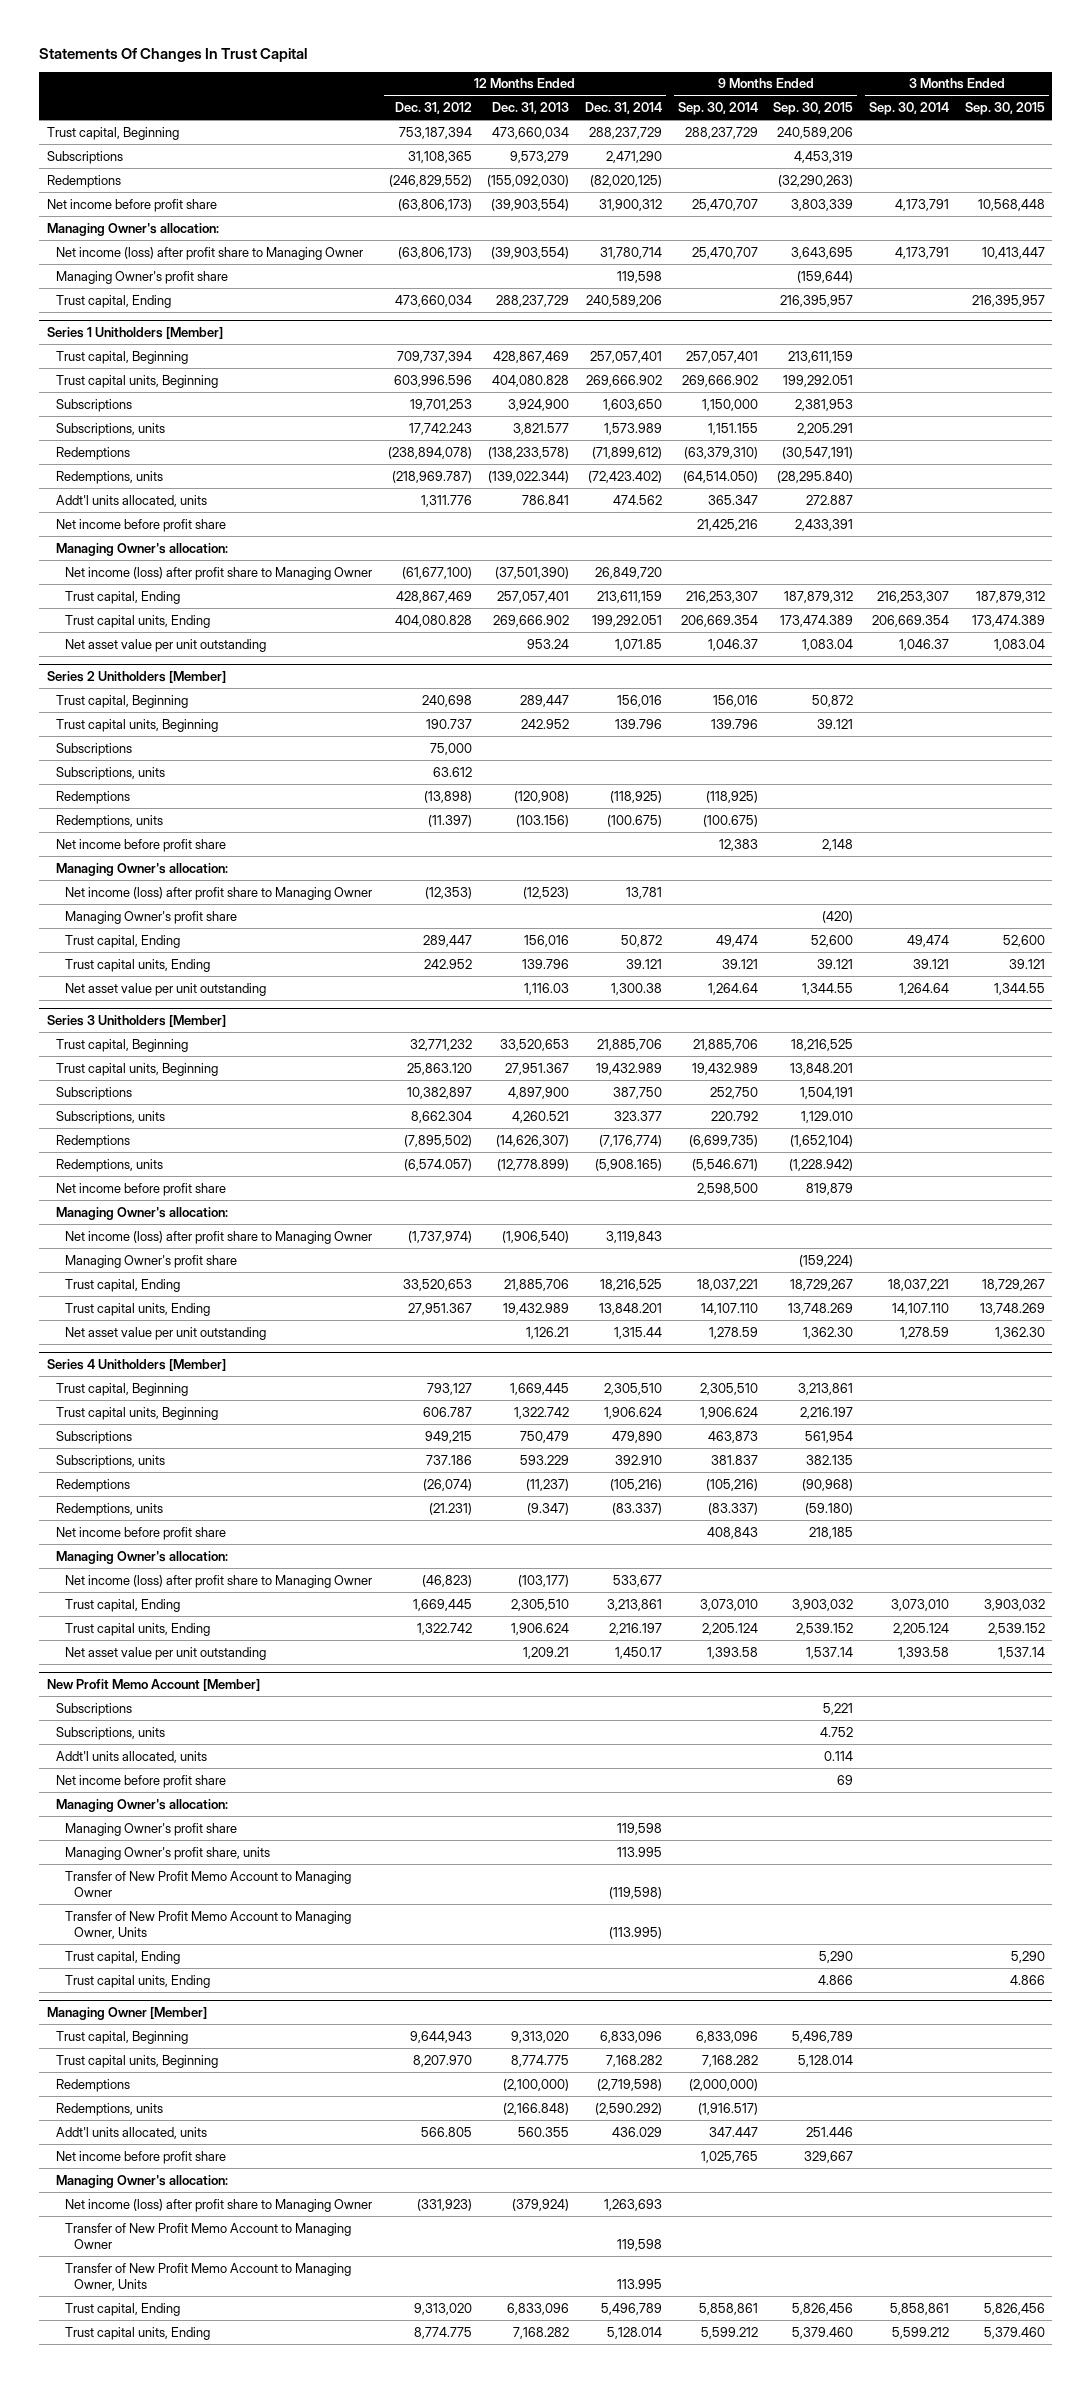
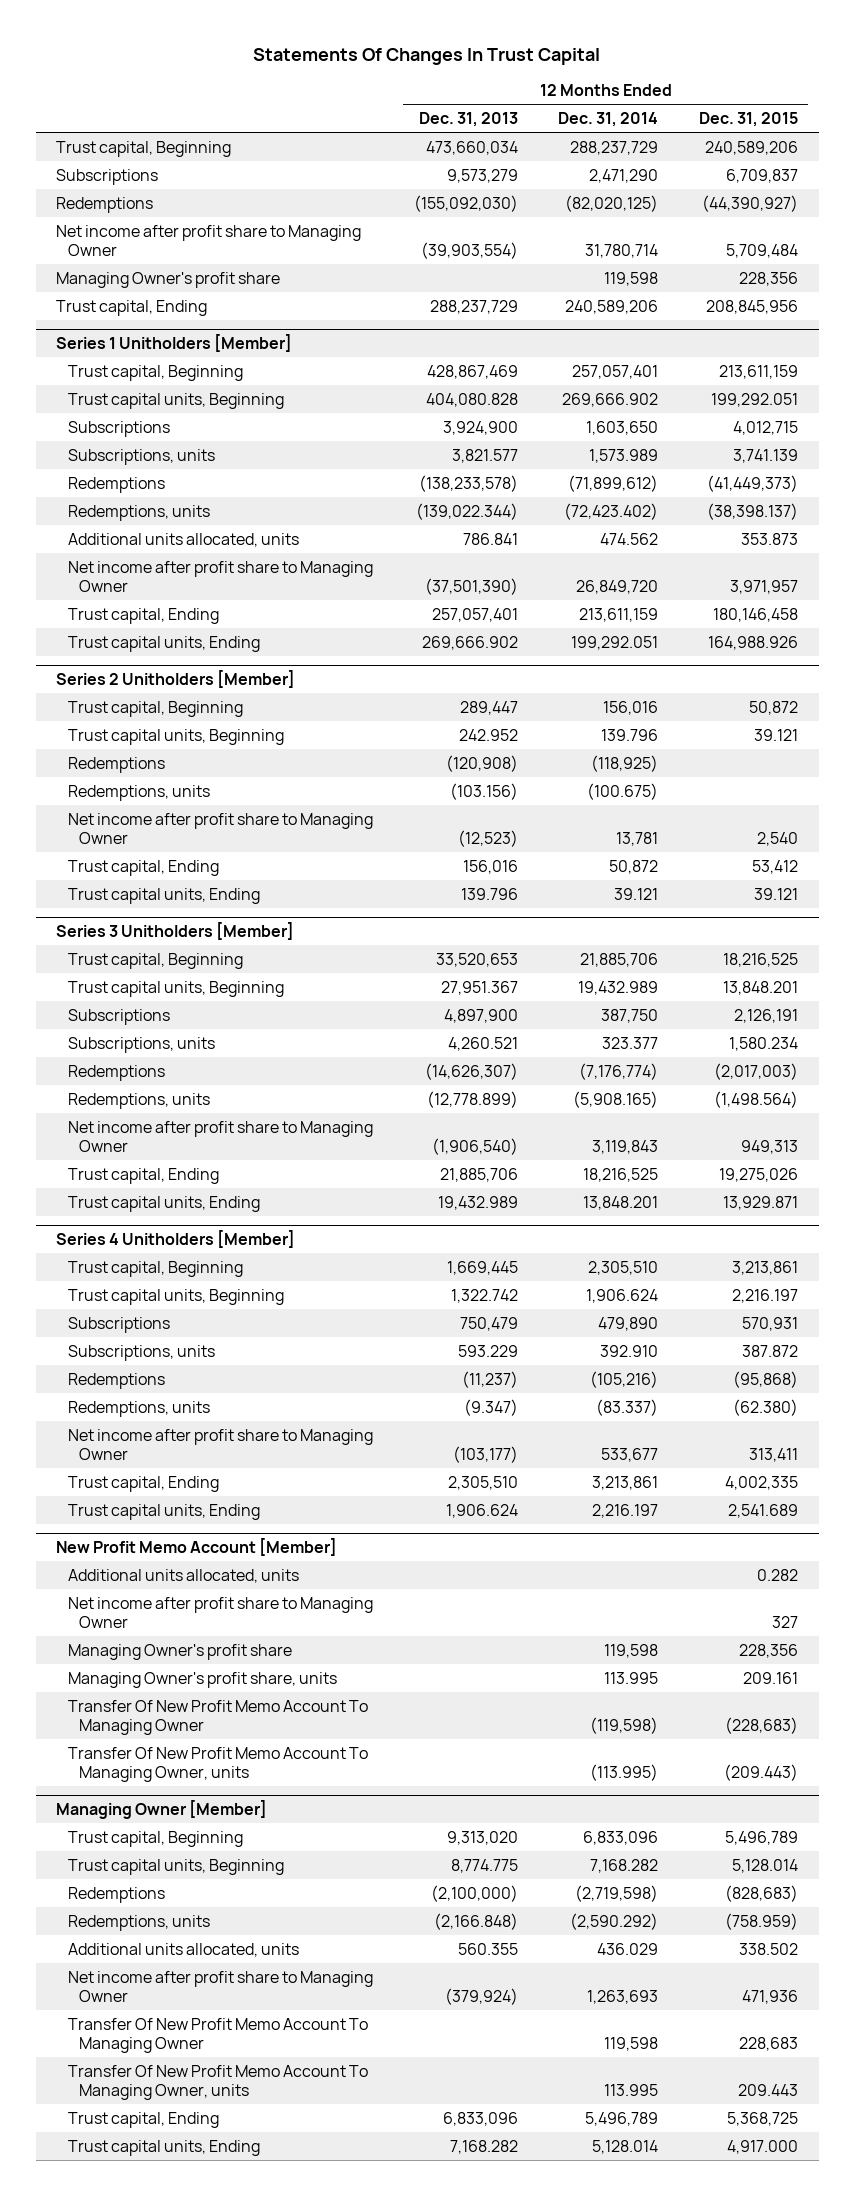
- | 12 Months Ended Dec. 31, 2012 | 12 Months Ended Dec. 31, 2013 | 12 Months Ended Dec. 31, 2014 | 9 Months Ended Sep. 30, 2014 | 9 Months Ended Sep. 30, 2015 | 3 Months Ended Sep. 30, 2014 | 3 Months Ended Sep. 30, 2015
+ | 12 Months Ended Dec. 31, 2013 | 12 Months Ended Dec. 31, 2014 | 12 Months Ended Dec. 31, 2015
- Net income before profit share | (63,806,173) | (39,903,554) | 31,900,312 | 25,470,707 | 3,803,339 | 4,173,791 | 10,568,448
- Managing Owner's allocation:
- Net income (loss) after profit share to Managing Owner | (63,806,173) | (39,903,554) | 31,780,714 | 25,470,707 | 3,643,695 | 4,173,791 | 10,413,447
+ Net income after profit share to Managing Owner | (39,903,554) | 31,780,714 | 5,709,484
@ Series 1 Unitholders [Member]
- Addt'l units allocated, units | 1,311.776 | 786.841 | 474.562 | 365.347 | 272.887 | |
- Net income before profit share | | | | 21,425,216 | 2,433,391 | |
- Managing Owner's allocation:
- Net income (loss) after profit share to Managing Owner | (61,677,100) | (37,501,390) | 26,849,720 | | | |
+ Additional units allocated, units | 786.841 | 474.562 | 353.873
+ Net income after profit share to Managing Owner | (37,501,390) | 26,849,720 | 3,971,957
- Net asset value per unit outstanding | | 953.24 | 1,071.85 | 1,046.37 | 1,083.04 | 1,046.37 | 1,083.04
@ Series 2 Unitholders [Member]
- Subscriptions | 75,000 | | | | | |
- Subscriptions, units | 63.612 | | | | | |
- Net income before profit share | | | | 12,383 | 2,148 | |
- Managing Owner's allocation:
- Net income (loss) after profit share to Managing Owner | (12,353) | (12,523) | 13,781 | | | |
- Managing Owner's profit share | | | | | (420) | |
+ Net income after profit share to Managing Owner | (12,523) | 13,781 | 2,540
- Net asset value per unit outstanding | | 1,116.03 | 1,300.38 | 1,264.64 | 1,344.55 | 1,264.64 | 1,344.55
@ Series 3 Unitholders [Member]
- Net income before profit share | | | | 2,598,500 | 819,879 | |
- Managing Owner's allocation:
- Net income (loss) after profit share to Managing Owner | (1,737,974) | (1,906,540) | 3,119,843 | | | |
- Managing Owner's profit share | | | | | (159,224) | |
+ Net income after profit share to Managing Owner | (1,906,540) | 3,119,843 | 949,313
- Net asset value per unit outstanding | | 1,126.21 | 1,315.44 | 1,278.59 | 1,362.30 | 1,278.59 | 1,362.30
@ Series 4 Unitholders [Member]
- Net income before profit share | | | | 408,843 | 218,185 | |
- Managing Owner's allocation:
- Net income (loss) after profit share to Managing Owner | (46,823) | (103,177) | 533,677 | | | |
+ Net income after profit share to Managing Owner | (103,177) | 533,677 | 313,411
- Net asset value per unit outstanding | | 1,209.21 | 1,450.17 | 1,393.58 | 1,537.14 | 1,393.58 | 1,537.14
@ New Profit Memo Account [Member]
- Subscriptions | | | | | 5,221 | |
- Subscriptions, units | | | | | 4.752 | |
- Addt'l units allocated, units | | | | | 0.114 | |
- Net income before profit share | | | | | 69 | |
- Managing Owner's allocation:
+ Additional units allocated, units | | | 0.282
+ Net income after profit share to Managing Owner | | | 327
- Transfer of New Profit Memo Account to Managing Owner | | | (119,598) | | | |
- Transfer of New Profit Memo Account to Managing Owner, Units | | | (113.995) | | | |
- Trust capital, Ending | | | | | 5,290 | | 5,290
- Trust capital units, Ending | | | | | 4.866 | | 4.866
+ Transfer Of New Profit Memo Account To Managing Owner | | (119,598) | (228,683)
+ Transfer Of New Profit Memo Account To Managing Owner, units | | (113.995) | (209.443)
@ Managing Owner [Member]
- Addt'l units allocated, units | 566.805 | 560.355 | 436.029 | 347.447 | 251.446 | |
- Net income before profit share | | | | 1,025,765 | 329,667 | |
- Managing Owner's allocation:
- Net income (loss) after profit share to Managing Owner | (331,923) | (379,924) | 1,263,693 | | | |
- Transfer of New Profit Memo Account to Managing Owner | | | 119,598 | | | |
- Transfer of New Profit Memo Account to Managing Owner, Units | | | 113.995 | | | |
+ Additional units allocated, units | 560.355 | 436.029 | 338.502
+ Net income after profit share to Managing Owner | (379,924) | 1,263,693 | 471,936
+ Transfer Of New Profit Memo Account To Managing Owner | | 119,598 | 228,683
+ Transfer Of New Profit Memo Account To Managing Owner, units | | 113.995 | 209.443

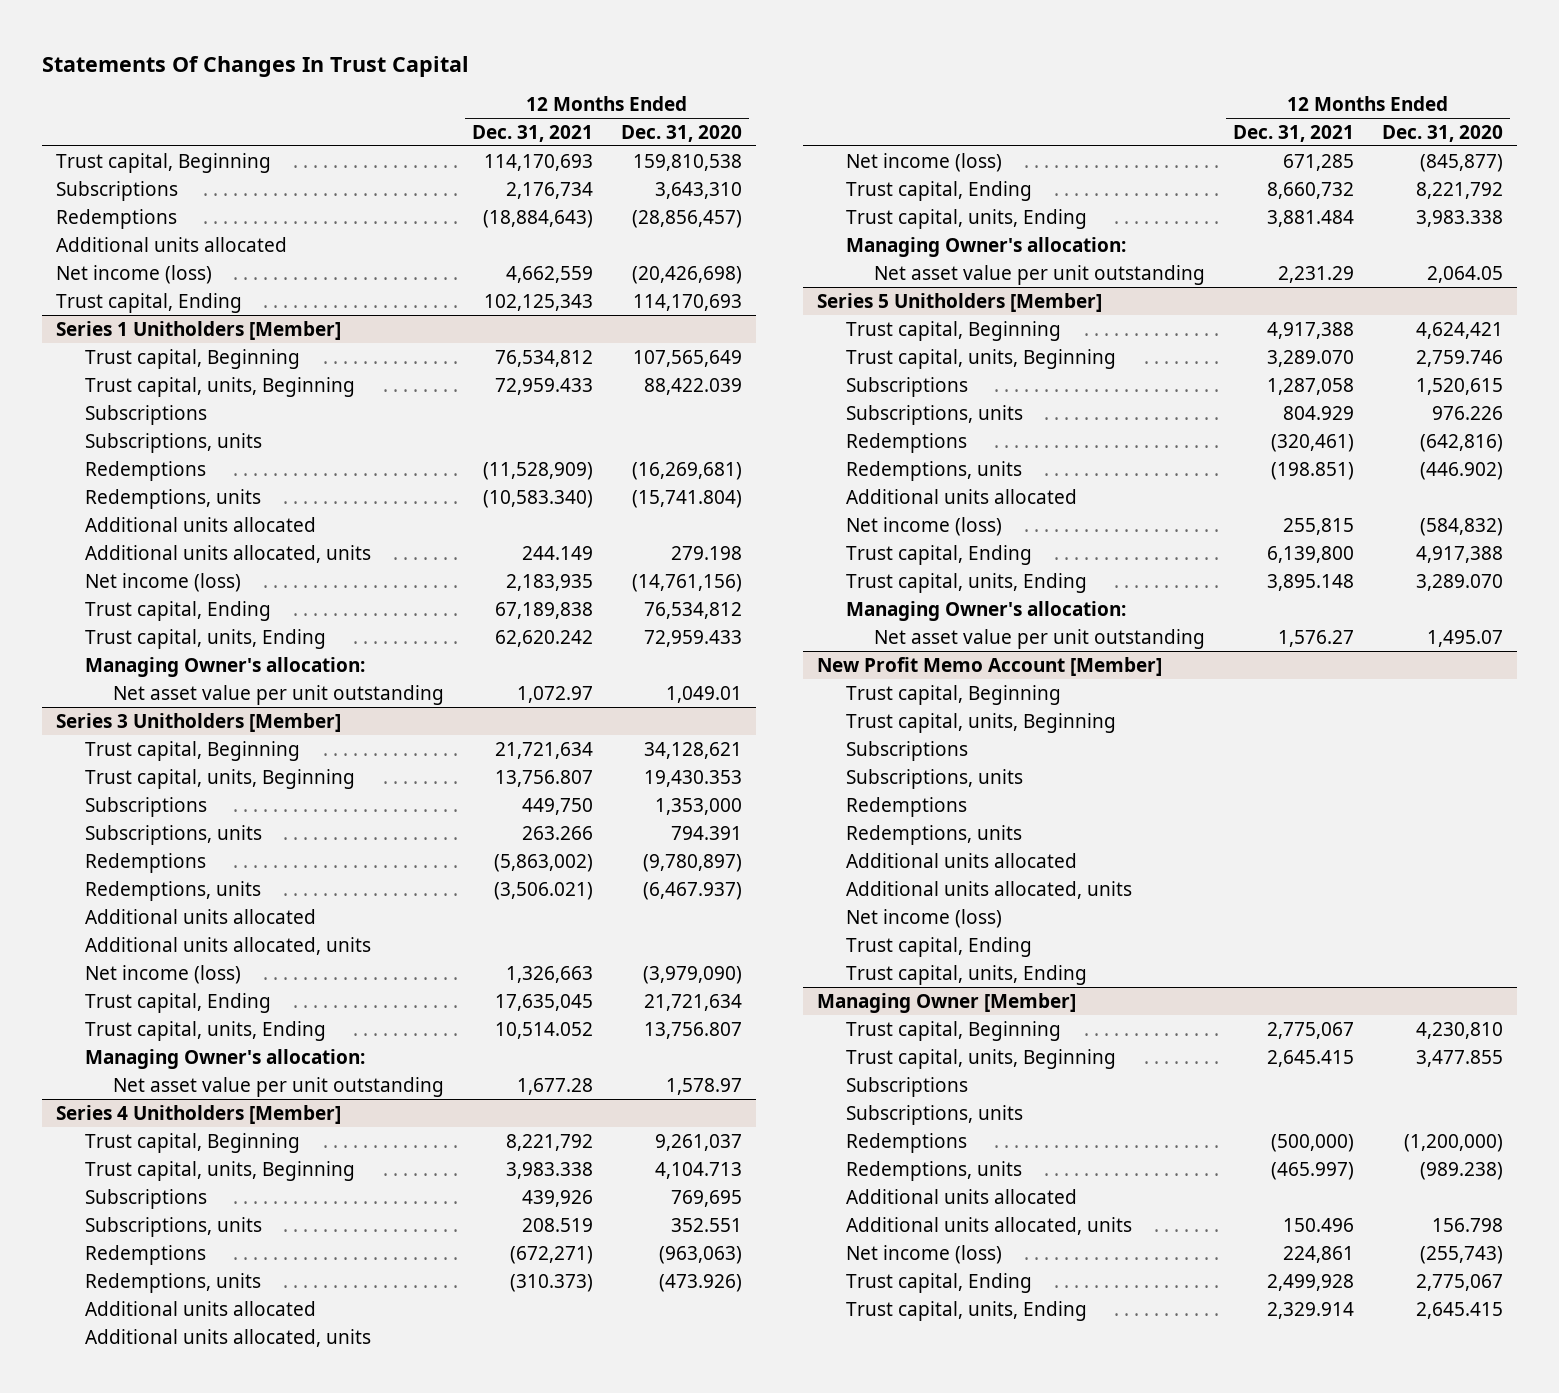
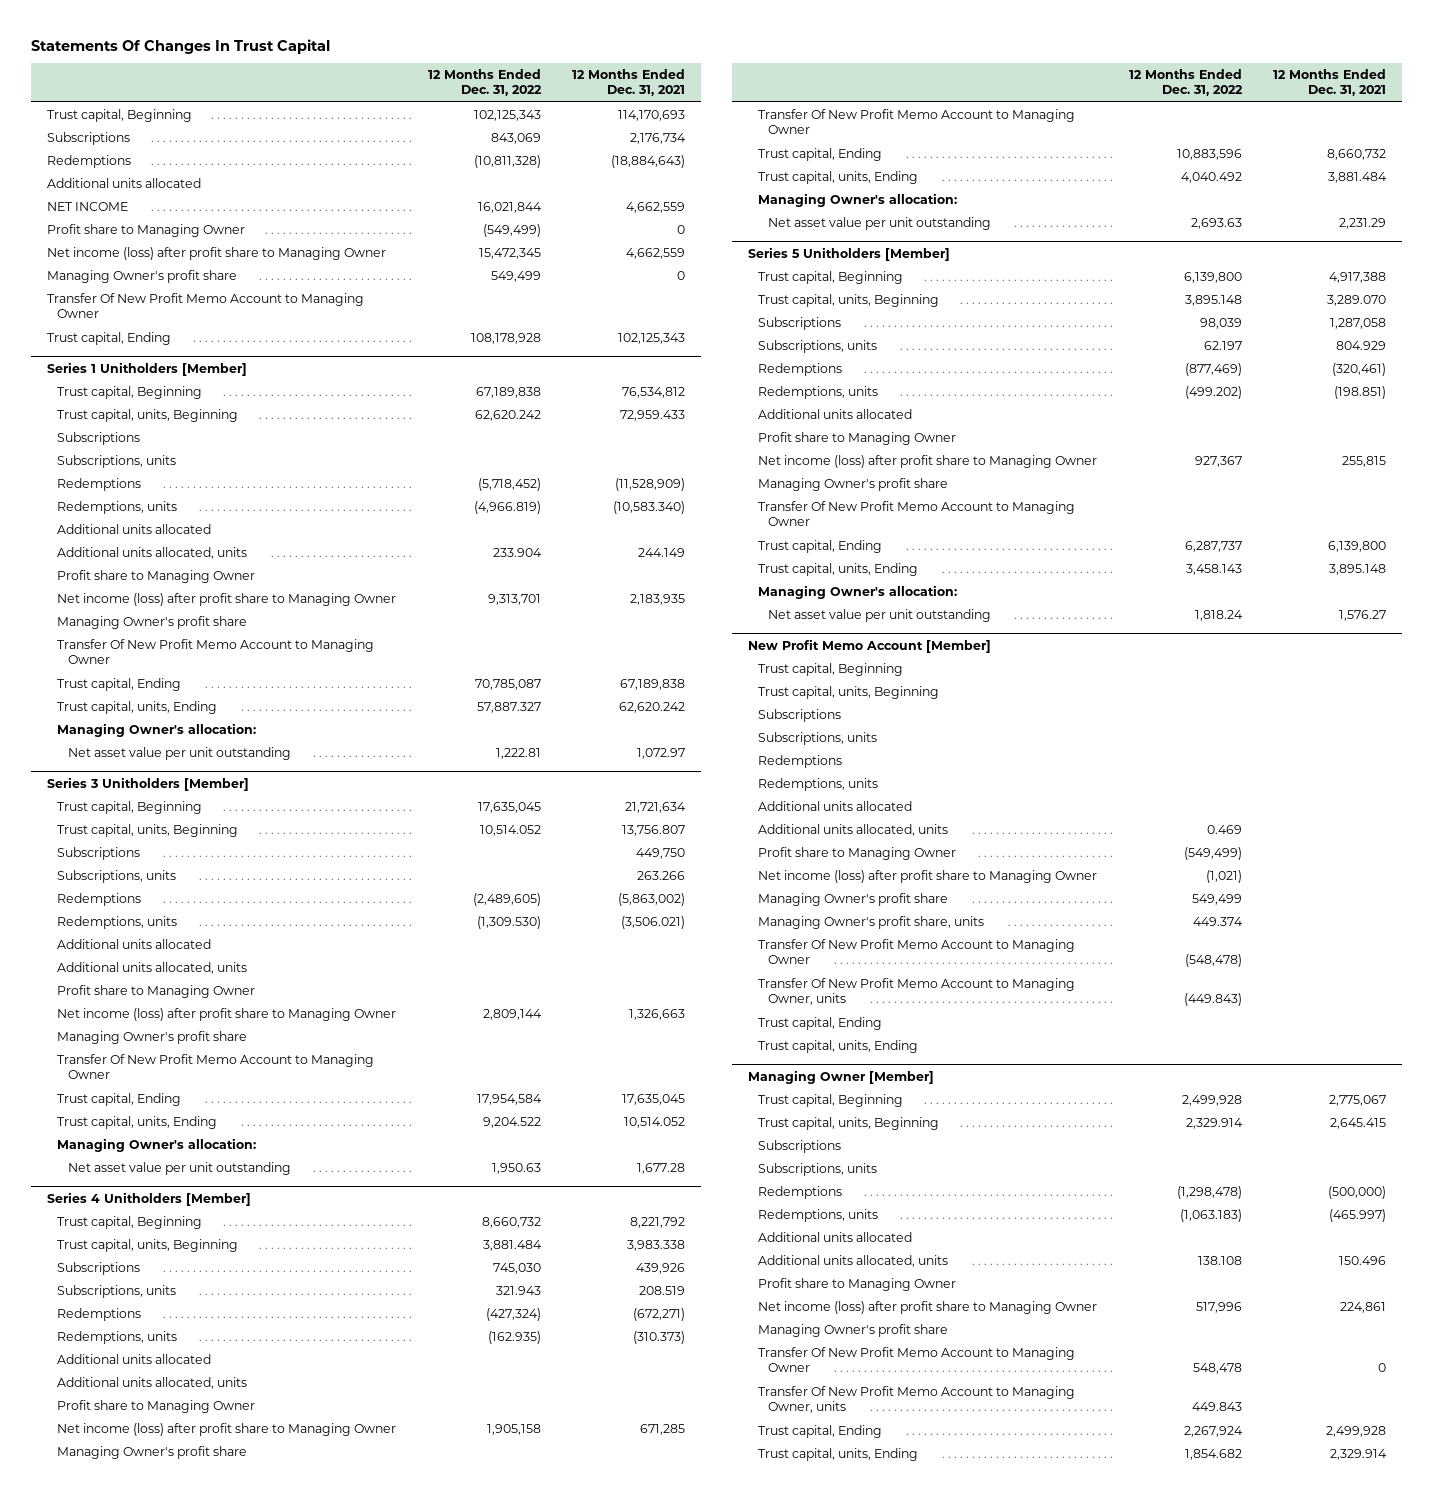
- | 12 Months Ended Dec. 31, 2021 | 12 Months Ended Dec. 31, 2020
+ | 12 Months Ended Dec. 31, 2022 | 12 Months Ended Dec. 31, 2021
- Net income (loss) | 4,662,559 | (20,426,698)
+ NET INCOME | 16,021,844 | 4,662,559
+ Profit share to Managing Owner | (549,499) | 0
+ Net income (loss) after profit share to Managing Owner | 15,472,345 | 4,662,559
+ Managing Owner's profit share | 549,499 | 0
+ Transfer Of New Profit Memo Account to Managing Owner
@ Series 1 Unitholders [Member]
- Net income (loss) | 2,183,935 | (14,761,156)
+ Profit share to Managing Owner
+ Net income (loss) after profit share to Managing Owner | 9,313,701 | 2,183,935
+ Managing Owner's profit share
+ Transfer Of New Profit Memo Account to Managing Owner
@ Series 3 Unitholders [Member]
- Net income (loss) | 1,326,663 | (3,979,090)
+ Profit share to Managing Owner
+ Net income (loss) after profit share to Managing Owner | 2,809,144 | 1,326,663
+ Managing Owner's profit share
+ Transfer Of New Profit Memo Account to Managing Owner
@ Series 4 Unitholders [Member]
- Net income (loss) | 671,285 | (845,877)
+ Profit share to Managing Owner
+ Net income (loss) after profit share to Managing Owner | 1,905,158 | 671,285
+ Managing Owner's profit share
+ Transfer Of New Profit Memo Account to Managing Owner
@ Series 5 Unitholders [Member]
- Net income (loss) | 255,815 | (584,832)
+ Profit share to Managing Owner
+ Net income (loss) after profit share to Managing Owner | 927,367 | 255,815
+ Managing Owner's profit share
+ Transfer Of New Profit Memo Account to Managing Owner
@ New Profit Memo Account [Member]
- Net income (loss)
+ Profit share to Managing Owner | (549,499) |
+ Net income (loss) after profit share to Managing Owner | (1,021) |
+ Managing Owner's profit share | 549,499 |
+ Managing Owner's profit share, units | 449.374 |
+ Transfer Of New Profit Memo Account to Managing Owner | (548,478) |
+ Transfer Of New Profit Memo Account to Managing Owner, units | (449.843) |
@ Managing Owner [Member]
- Net income (loss) | 224,861 | (255,743)
+ Profit share to Managing Owner
+ Net income (loss) after profit share to Managing Owner | 517,996 | 224,861
+ Managing Owner's profit share
+ Transfer Of New Profit Memo Account to Managing Owner | 548,478 | 0
+ Transfer Of New Profit Memo Account to Managing Owner, units | 449.843 |

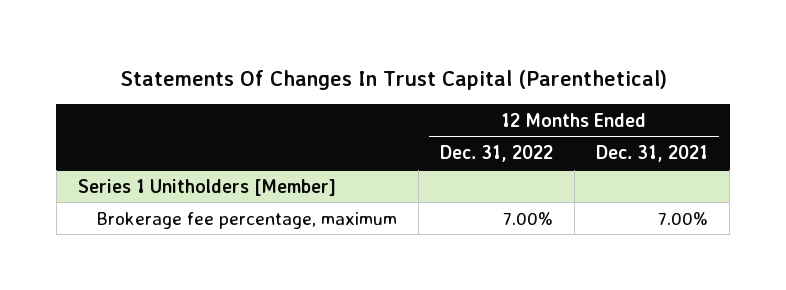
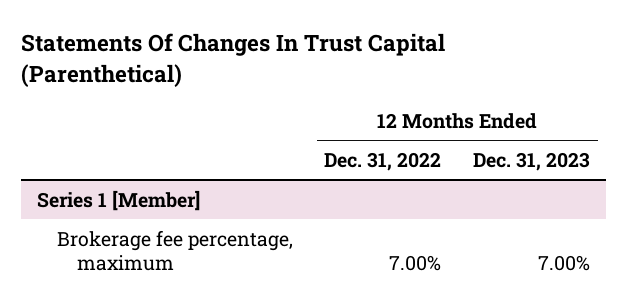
- | 12 Months Ended Dec. 31, 2022 | 12 Months Ended Dec. 31, 2021
+ | 12 Months Ended Dec. 31, 2022 | 12 Months Ended Dec. 31, 2023
- Series 1 Unitholders [Member]
+ Series 1 [Member]

